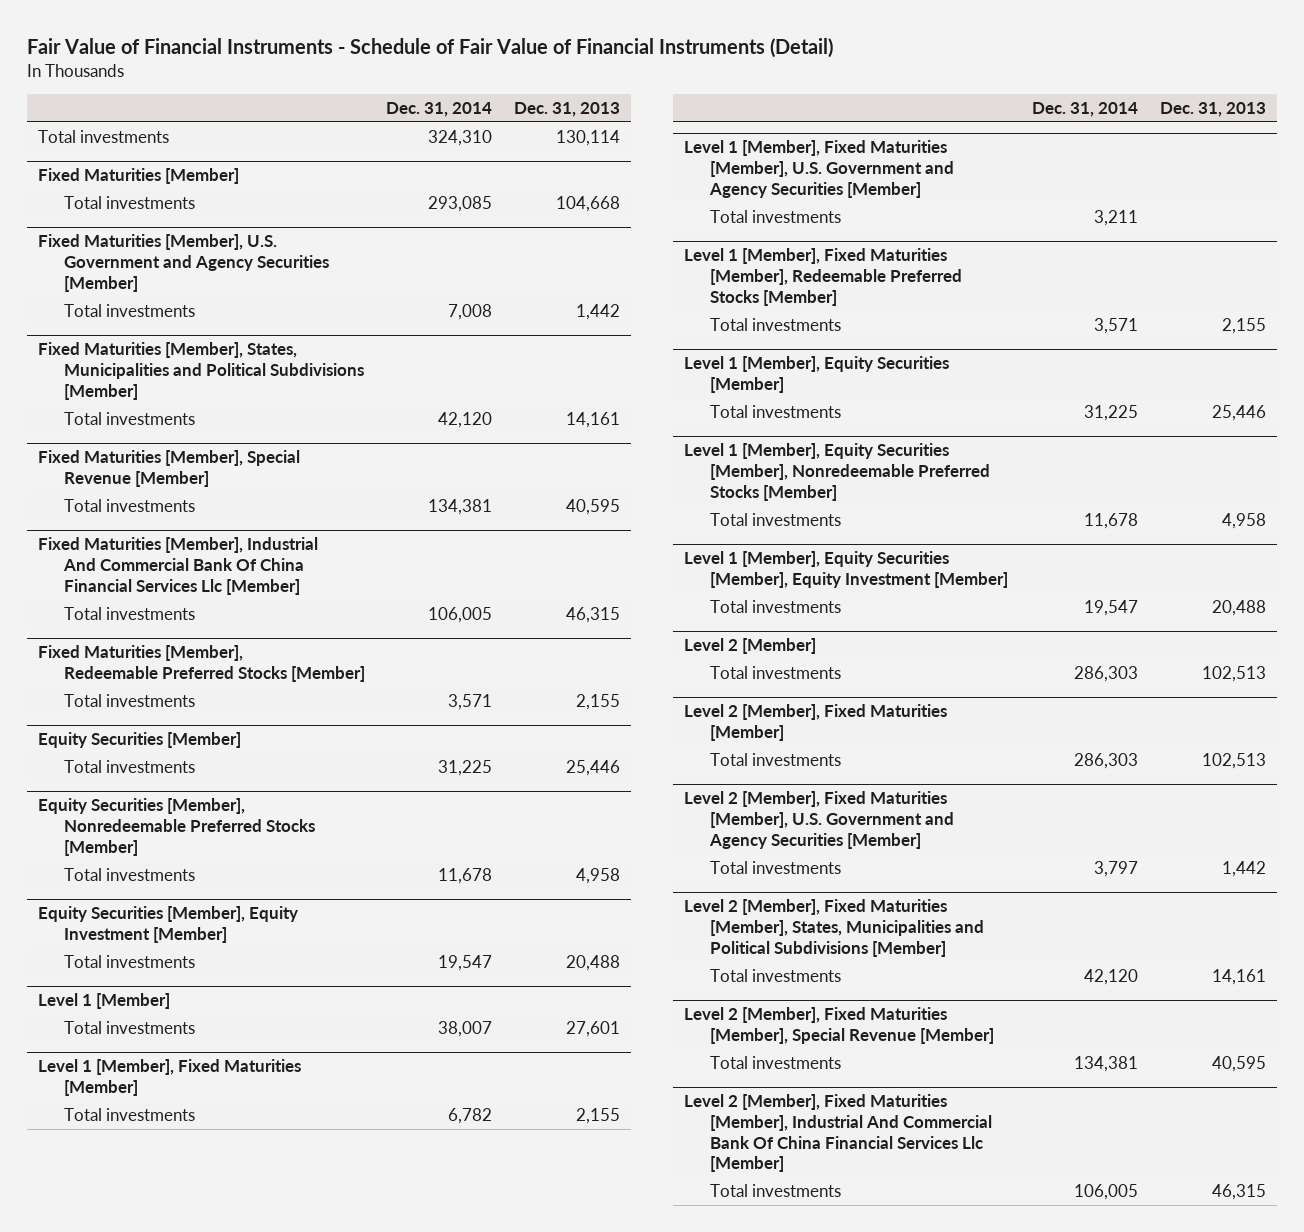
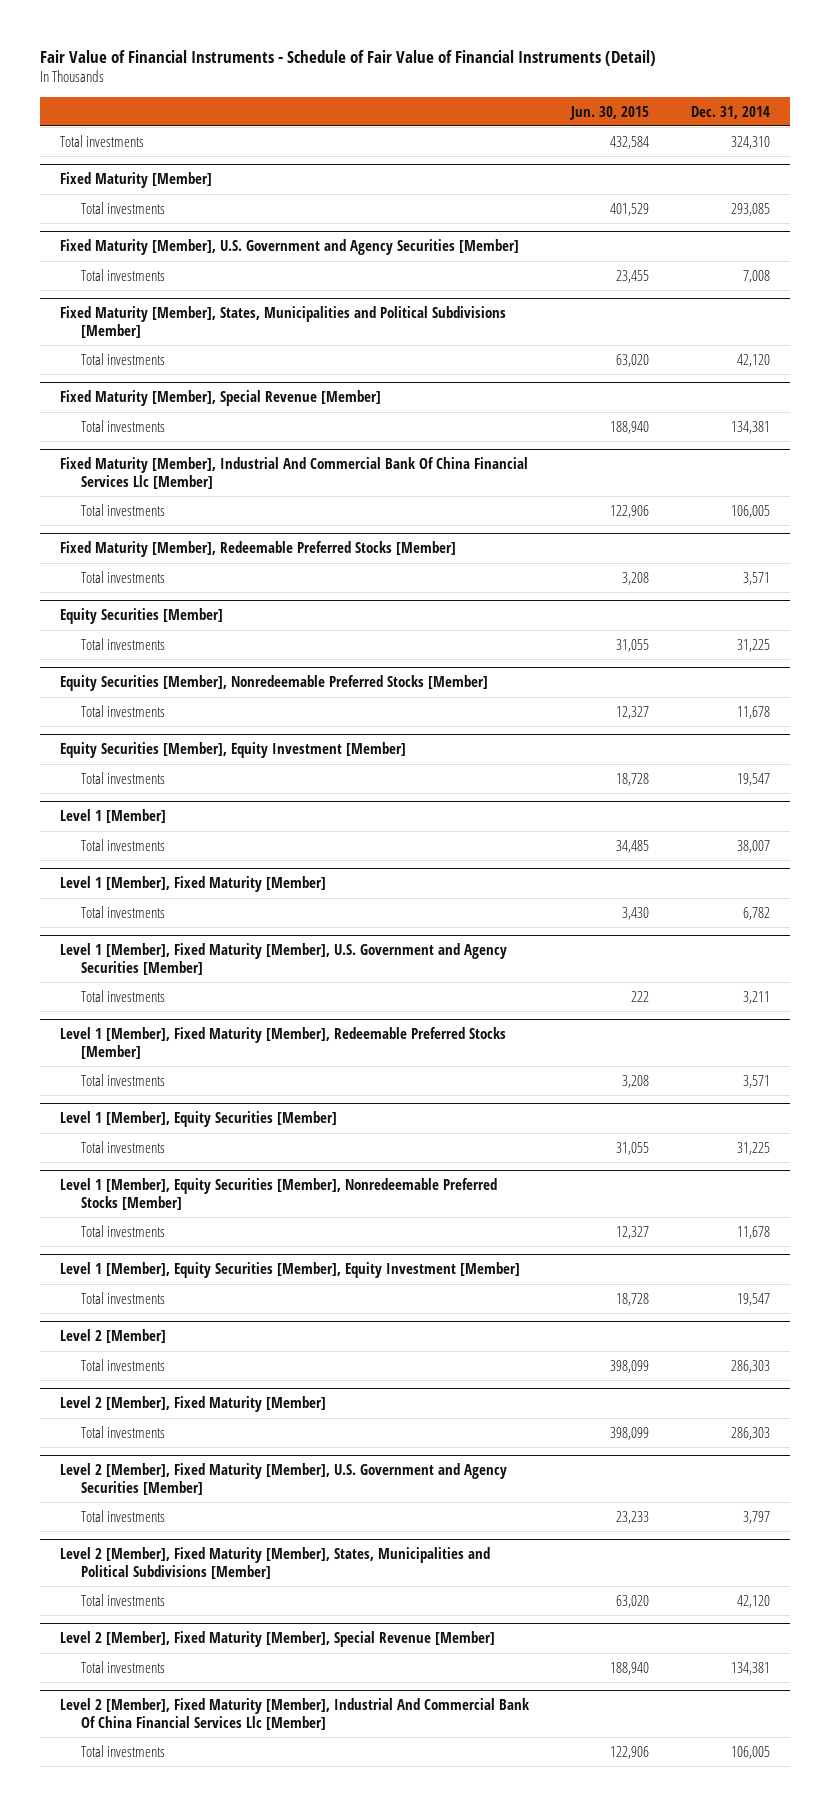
- | Dec. 31, 2014 | Dec. 31, 2013
+ | Jun. 30, 2015 | Dec. 31, 2014
- Fixed Maturities [Member]
+ Fixed Maturity [Member]
- Fixed Maturities [Member], U.S. Government and Agency Securities [Member]
+ Fixed Maturity [Member], U.S. Government and Agency Securities [Member]
- Fixed Maturities [Member], States, Municipalities and Political Subdivisions [Member]
+ Fixed Maturity [Member], States, Municipalities and Political Subdivisions [Member]
- Fixed Maturities [Member], Special Revenue [Member]
+ Fixed Maturity [Member], Special Revenue [Member]
- Fixed Maturities [Member], Industrial And Commercial Bank Of China Financial Services Llc [Member]
+ Fixed Maturity [Member], Industrial And Commercial Bank Of China Financial Services Llc [Member]
- Fixed Maturities [Member], Redeemable Preferred Stocks [Member]
+ Fixed Maturity [Member], Redeemable Preferred Stocks [Member]
- Level 1 [Member], Fixed Maturities [Member]
+ Level 1 [Member], Fixed Maturity [Member]
- Level 1 [Member], Fixed Maturities [Member], U.S. Government and Agency Securities [Member]
+ Level 1 [Member], Fixed Maturity [Member], U.S. Government and Agency Securities [Member]
- Level 1 [Member], Fixed Maturities [Member], Redeemable Preferred Stocks [Member]
+ Level 1 [Member], Fixed Maturity [Member], Redeemable Preferred Stocks [Member]
- Level 2 [Member], Fixed Maturities [Member]
+ Level 2 [Member], Fixed Maturity [Member]
- Level 2 [Member], Fixed Maturities [Member], U.S. Government and Agency Securities [Member]
+ Level 2 [Member], Fixed Maturity [Member], U.S. Government and Agency Securities [Member]
- Level 2 [Member], Fixed Maturities [Member], States, Municipalities and Political Subdivisions [Member]
+ Level 2 [Member], Fixed Maturity [Member], States, Municipalities and Political Subdivisions [Member]
- Level 2 [Member], Fixed Maturities [Member], Special Revenue [Member]
+ Level 2 [Member], Fixed Maturity [Member], Special Revenue [Member]
- Level 2 [Member], Fixed Maturities [Member], Industrial And Commercial Bank Of China Financial Services Llc [Member]
+ Level 2 [Member], Fixed Maturity [Member], Industrial And Commercial Bank Of China Financial Services Llc [Member]

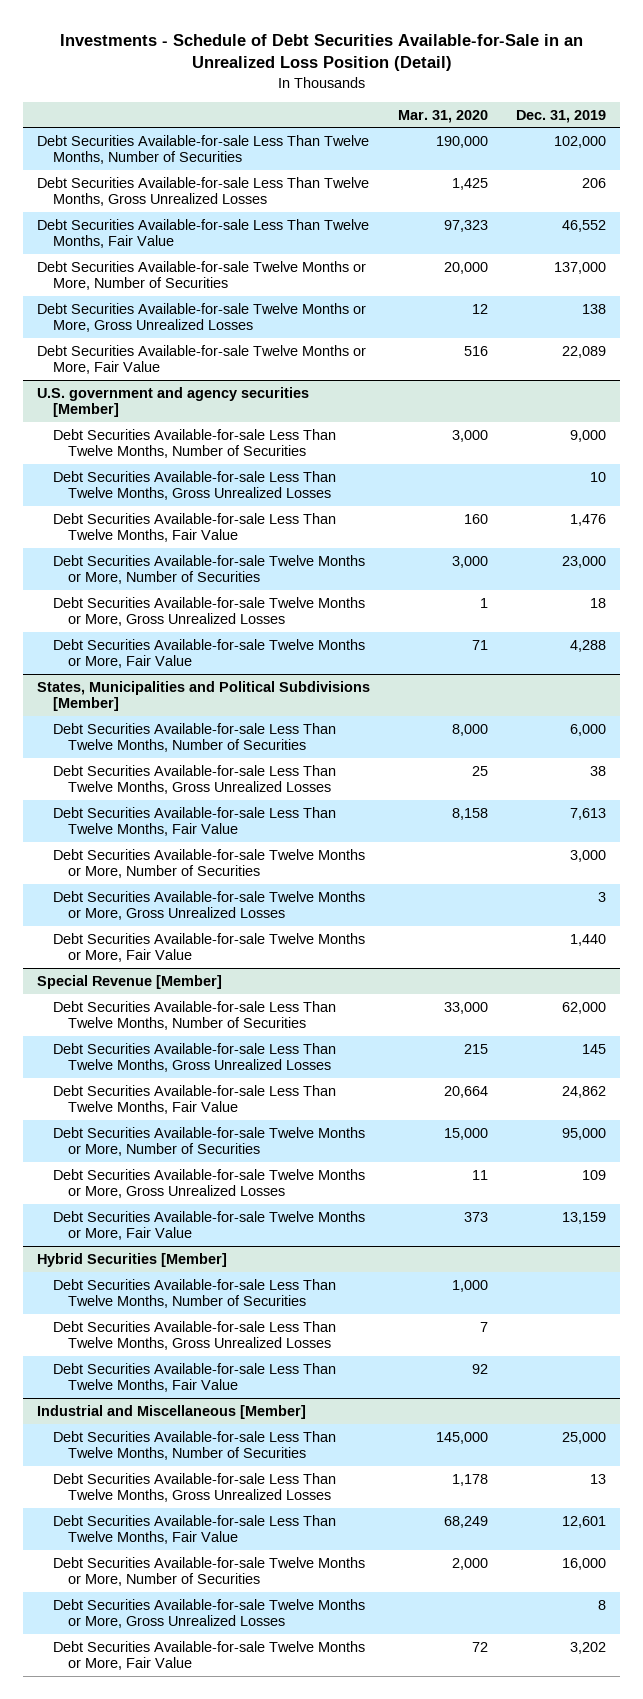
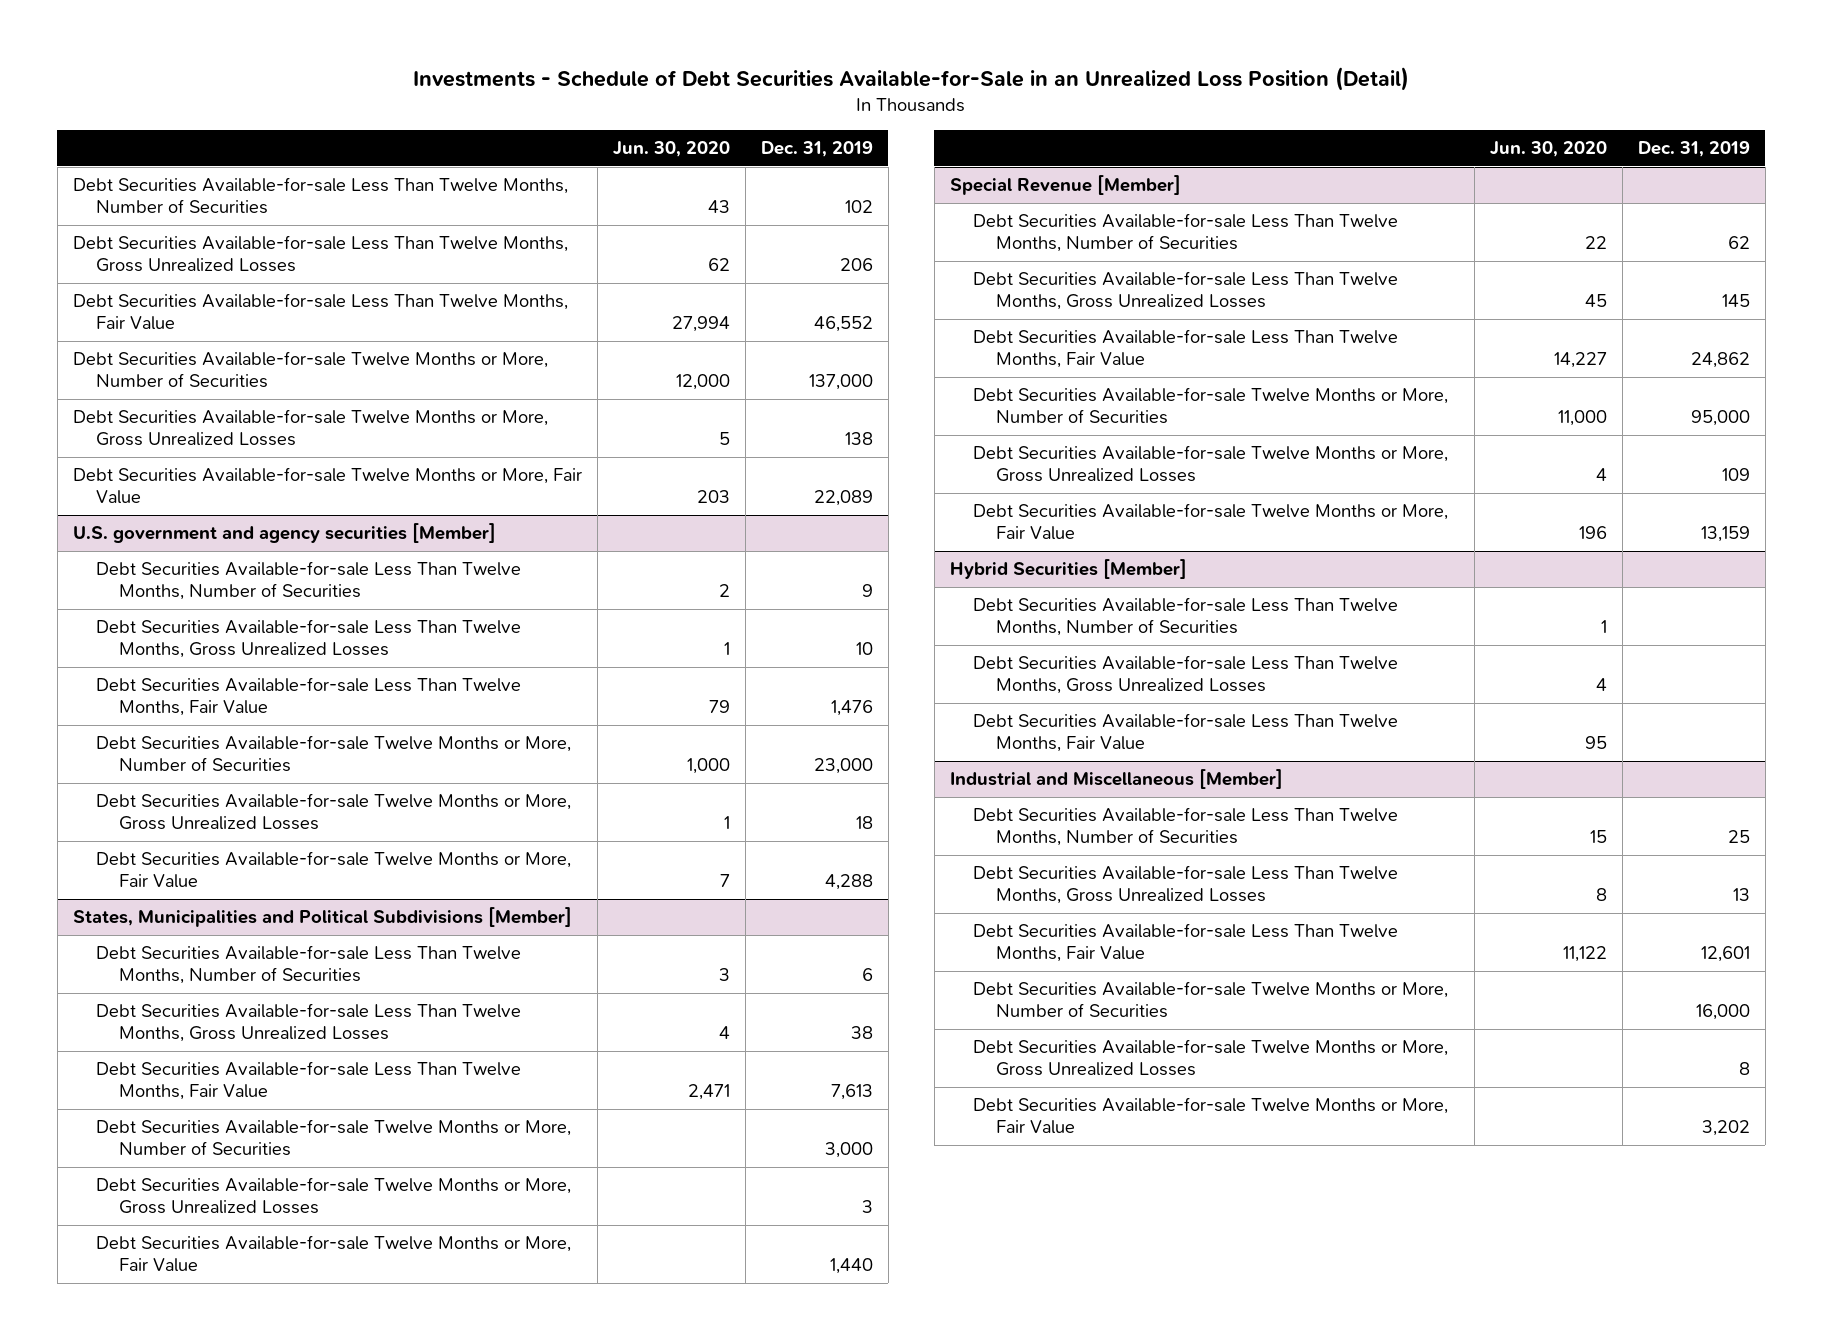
- | Mar. 31, 2020 | Dec. 31, 2019
+ | Jun. 30, 2020 | Dec. 31, 2019
- Debt Securities Available-for-sale Less Than Twelve Months, Number of Securities | 190,000 | 102,000
+ Debt Securities Available-for-sale Less Than Twelve Months, Number of Securities | 43 | 102
@ U.S. government and agency securities [Member]
- Debt Securities Available-for-sale Less Than Twelve Months, Number of Securities | 3,000 | 9,000
+ Debt Securities Available-for-sale Less Than Twelve Months, Number of Securities | 2 | 9
@ States, Municipalities and Political Subdivisions [Member]
- Debt Securities Available-for-sale Less Than Twelve Months, Number of Securities | 8,000 | 6,000
+ Debt Securities Available-for-sale Less Than Twelve Months, Number of Securities | 3 | 6
@ Special Revenue [Member]
- Debt Securities Available-for-sale Less Than Twelve Months, Number of Securities | 33,000 | 62,000
+ Debt Securities Available-for-sale Less Than Twelve Months, Number of Securities | 22 | 62
@ Industrial and Miscellaneous [Member]
- Debt Securities Available-for-sale Less Than Twelve Months, Number of Securities | 145,000 | 25,000
+ Debt Securities Available-for-sale Less Than Twelve Months, Number of Securities | 15 | 25

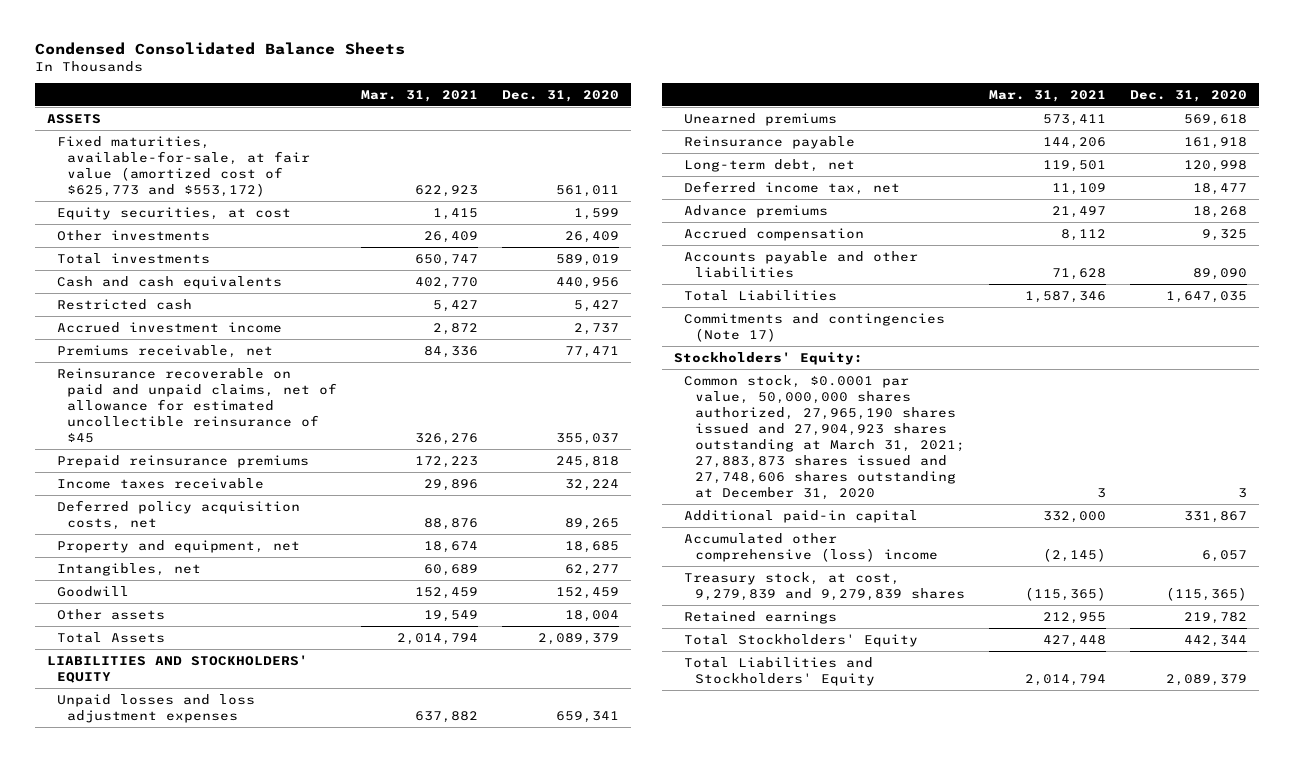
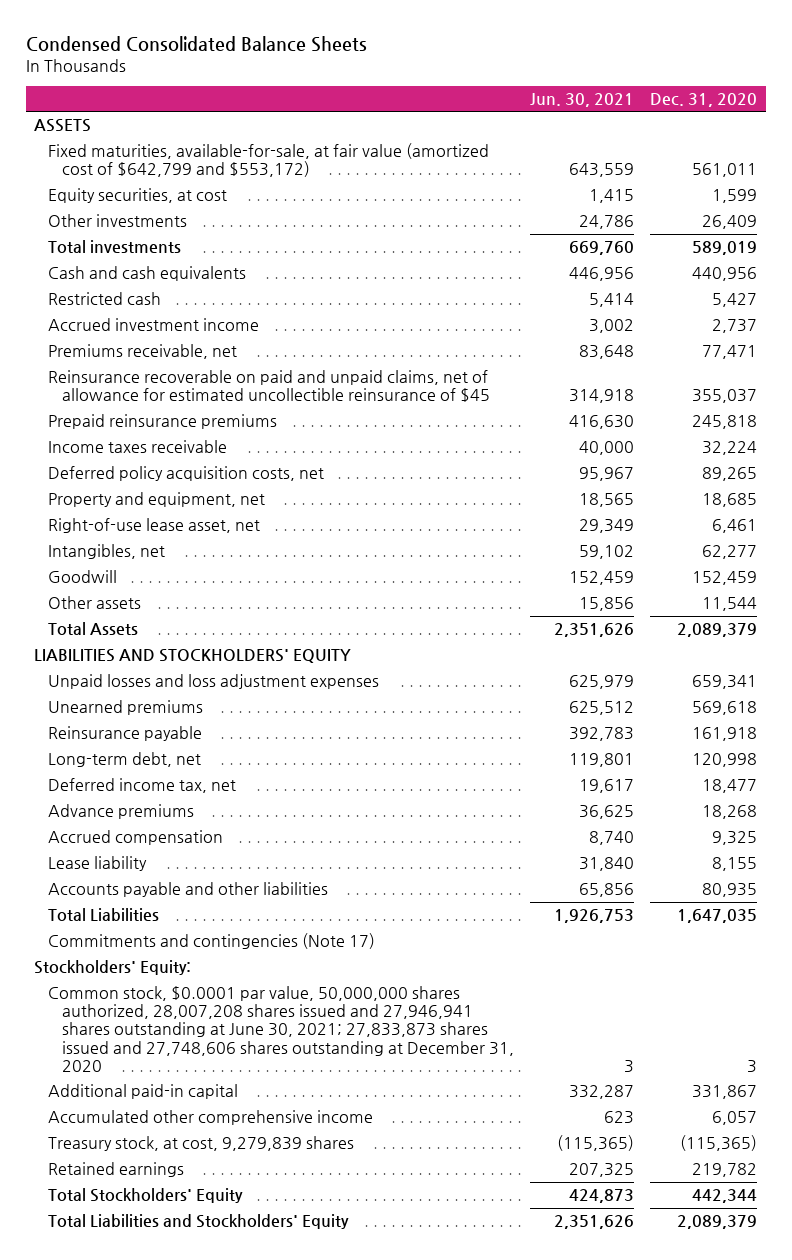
- | Mar. 31, 2021 | Dec. 31, 2020
+ | Jun. 30, 2021 | Dec. 31, 2020
- Fixed maturities, available-for-sale, at fair value (amortized cost of $625,773 and $553,172) | 622,923 | 561,011
+ Fixed maturities, available-for-sale, at fair value (amortized cost of $642,799 and $553,172) | 643,559 | 561,011
+ Right-of-use lease asset, net | 29,349 | 6,461
- Other assets | 19,549 | 18,004
+ Other assets | 15,856 | 11,544
- Accounts payable and other liabilities | 71,628 | 89,090
+ Lease liability | 31,840 | 8,155
+ Accounts payable and other liabilities | 65,856 | 80,935
- Common stock, $0.0001 par value, 50,000,000 shares authorized, 27,965,190 shares issued and 27,904,923 shares outstanding at March 31, 2021; 27,883,873 shares issued and 27,748,606 shares outstanding at December 31, 2020 | 3 | 3
+ Common stock, $0.0001 par value, 50,000,000 shares authorized, 28,007,208 shares issued and 27,946,941 shares outstanding at June 30, 2021; 27,833,873 shares issued and 27,748,606 shares outstanding at December 31, 2020 | 3 | 3
- Accumulated other comprehensive (loss) income | (2,145) | 6,057
- Treasury stock, at cost, 9,279,839 and 9,279,839 shares | (115,365) | (115,365)
+ Accumulated other comprehensive income | 623 | 6,057
+ Treasury stock, at cost, 9,279,839 shares | (115,365) | (115,365)

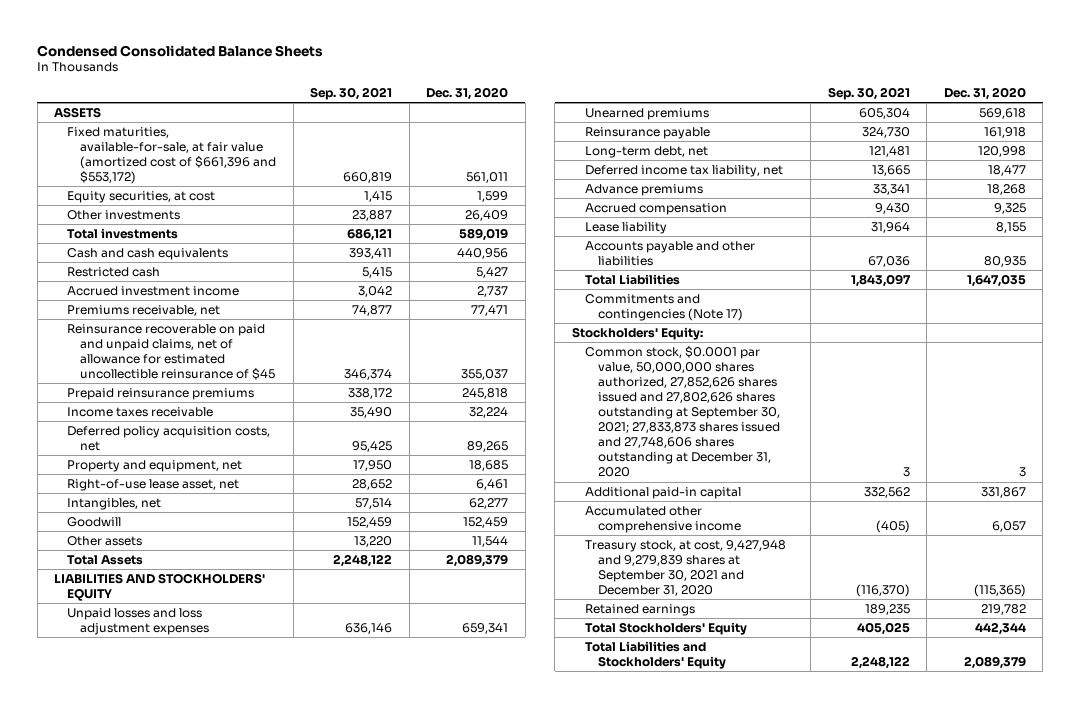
- | Jun. 30, 2021 | Dec. 31, 2020
+ | Sep. 30, 2021 | Dec. 31, 2020
- Fixed maturities, available-for-sale, at fair value (amortized cost of $642,799 and $553,172) | 643,559 | 561,011
+ Fixed maturities, available-for-sale, at fair value (amortized cost of $661,396 and $553,172) | 660,819 | 561,011
- Deferred income tax, net | 19,617 | 18,477
+ Deferred income tax liability, net | 13,665 | 18,477
- Common stock, $0.0001 par value, 50,000,000 shares authorized, 28,007,208 shares issued and 27,946,941 shares outstanding at June 30, 2021; 27,833,873 shares issued and 27,748,606 shares outstanding at December 31, 2020 | 3 | 3
+ Common stock, $0.0001 par value, 50,000,000 shares authorized, 27,852,626 shares issued and 27,802,626 shares outstanding at September 30, 2021; 27,833,873 shares issued and 27,748,606 shares outstanding at December 31, 2020 | 3 | 3
- Treasury stock, at cost, 9,279,839 shares | (115,365) | (115,365)
+ Treasury stock, at cost, 9,427,948 and 9,279,839 shares at September 30, 2021 and December 31, 2020 | (116,370) | (115,365)

